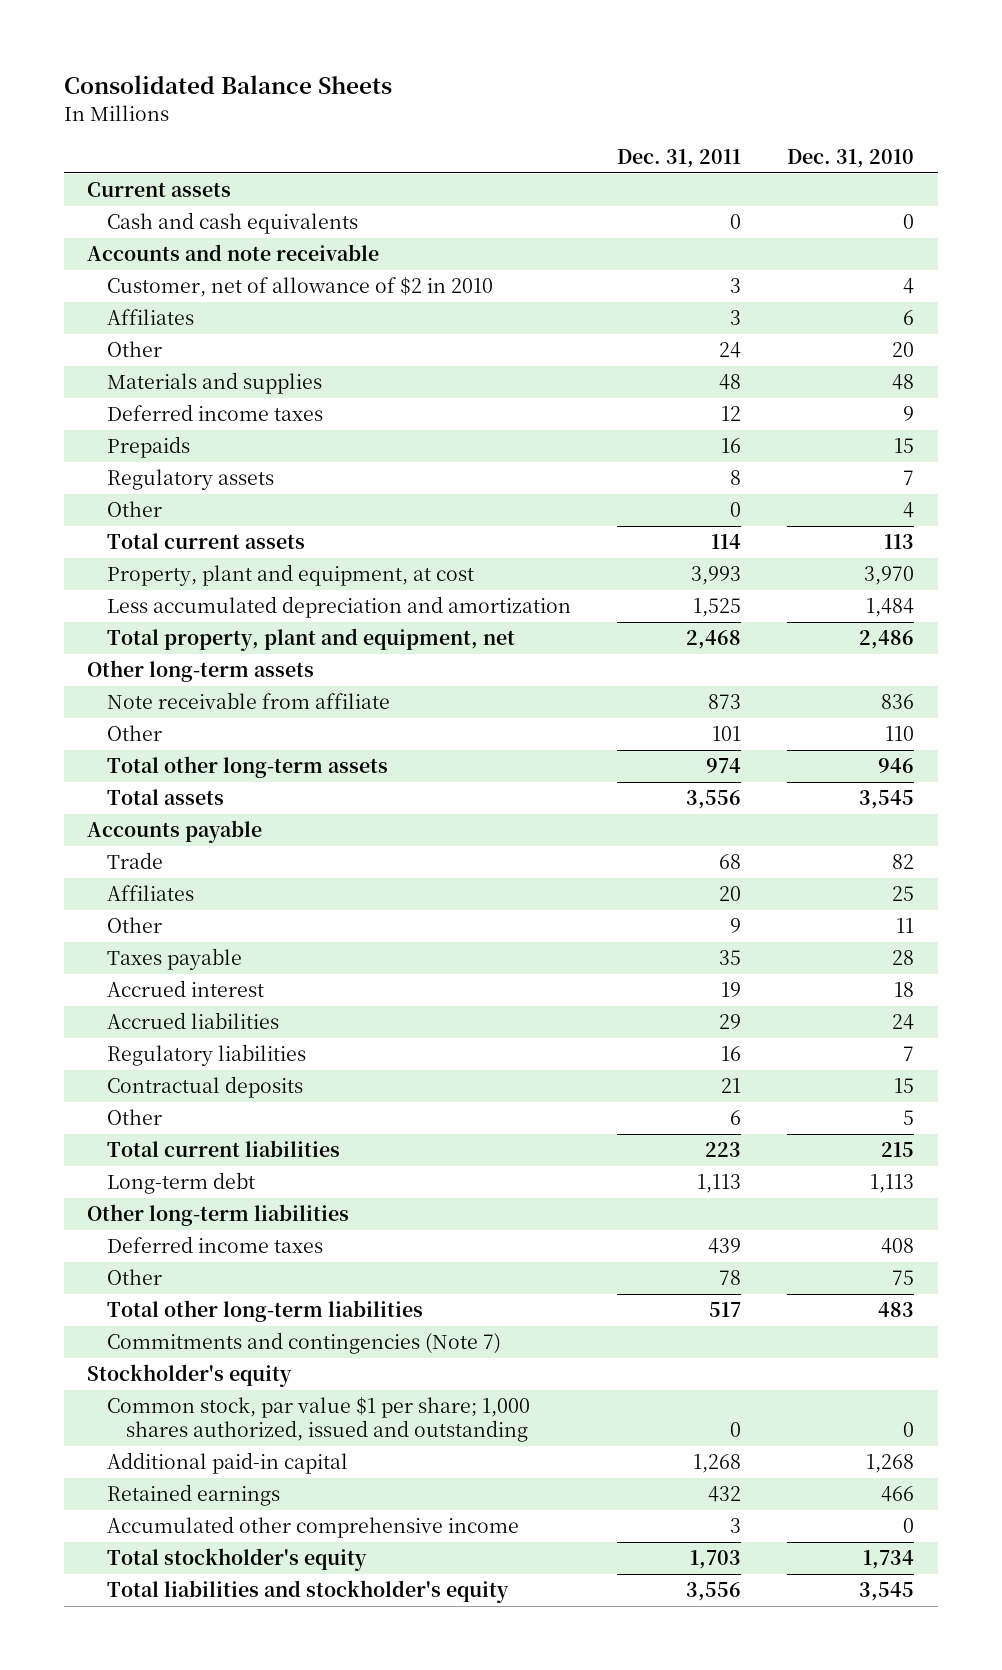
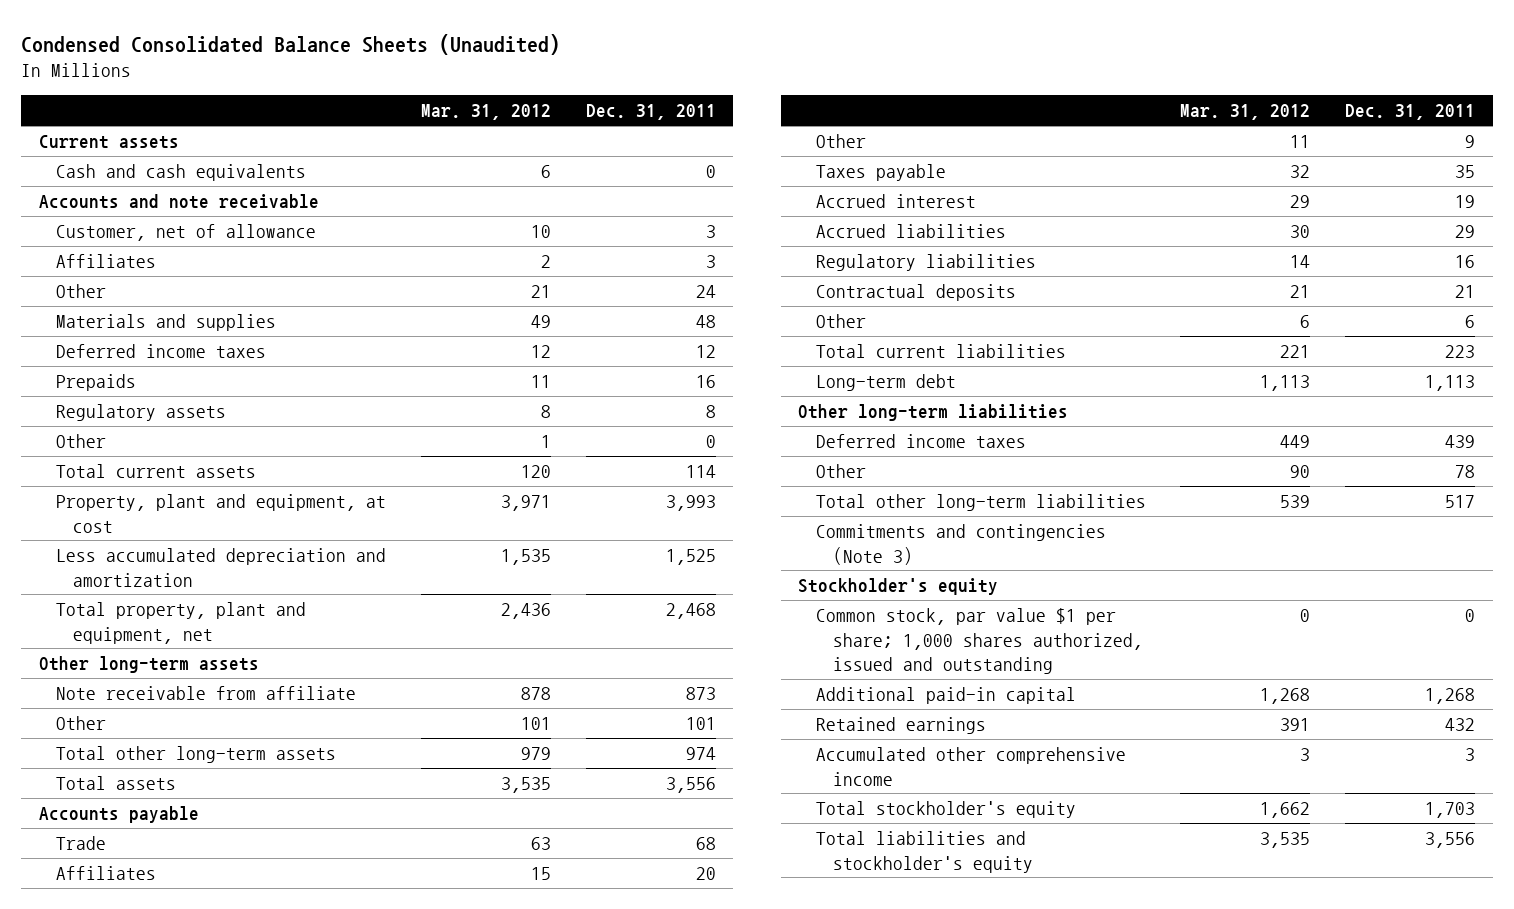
- Consolidated Balance Sheets
+ Condensed Consolidated Balance Sheets (Unaudited)
- | Dec. 31, 2011 | Dec. 31, 2010
+ | Mar. 31, 2012 | Dec. 31, 2011
- Customer, net of allowance of $2 in 2010 | 3 | 4
+ Customer, net of allowance | 10 | 3
- Commitments and contingencies (Note 7)
+ Commitments and contingencies (Note 3)

